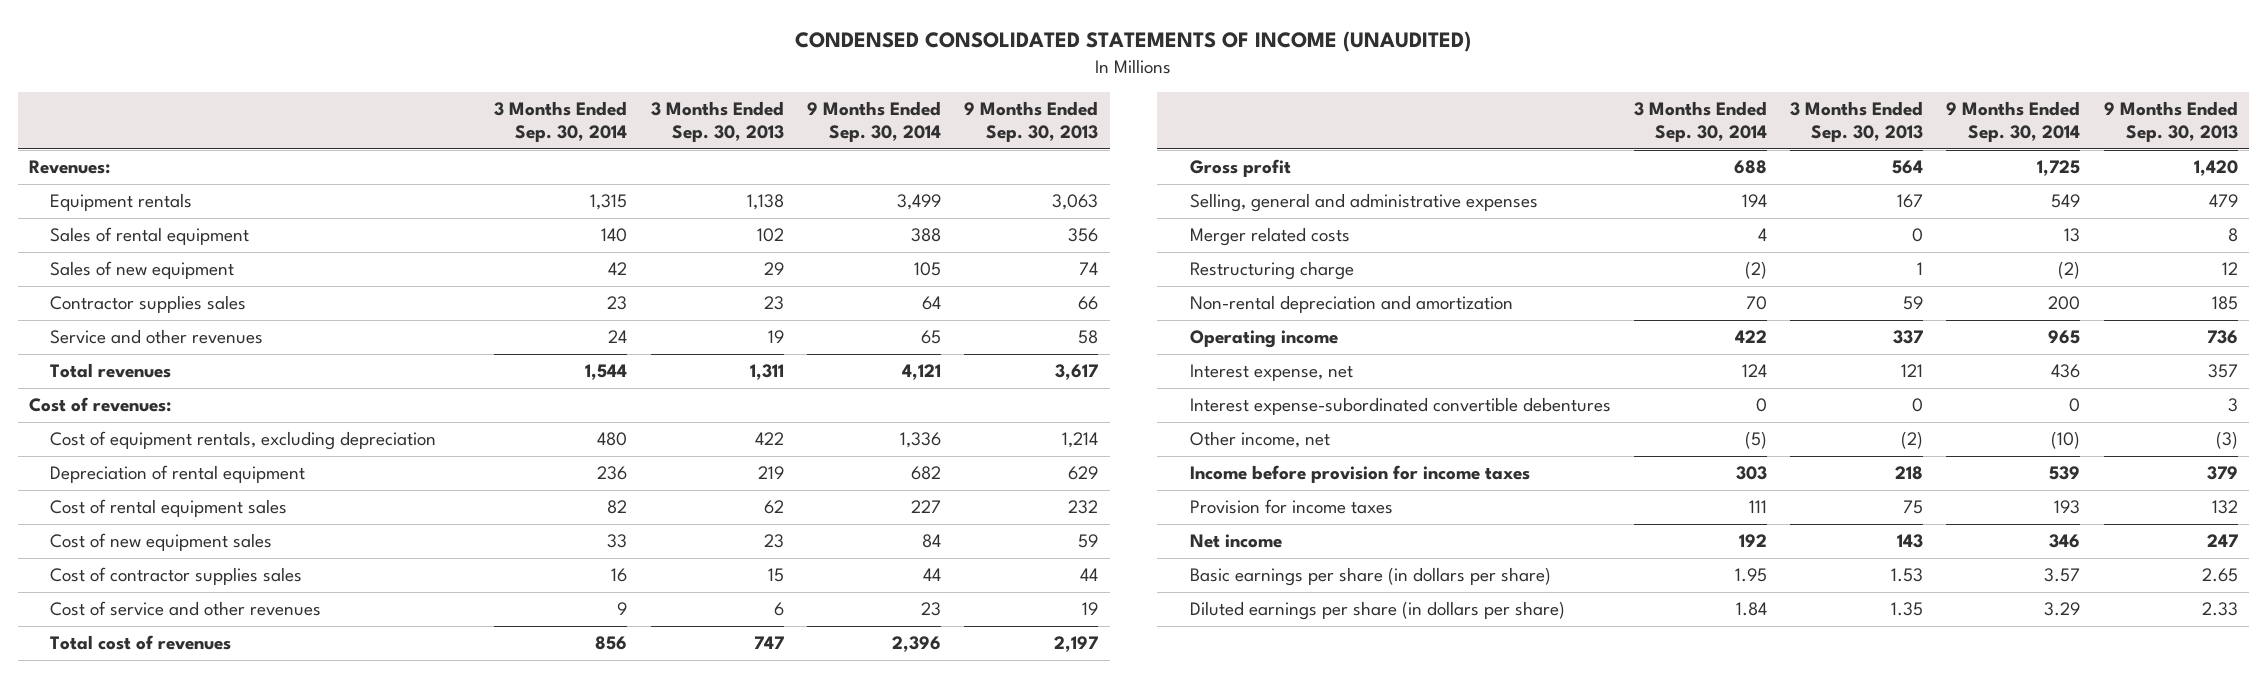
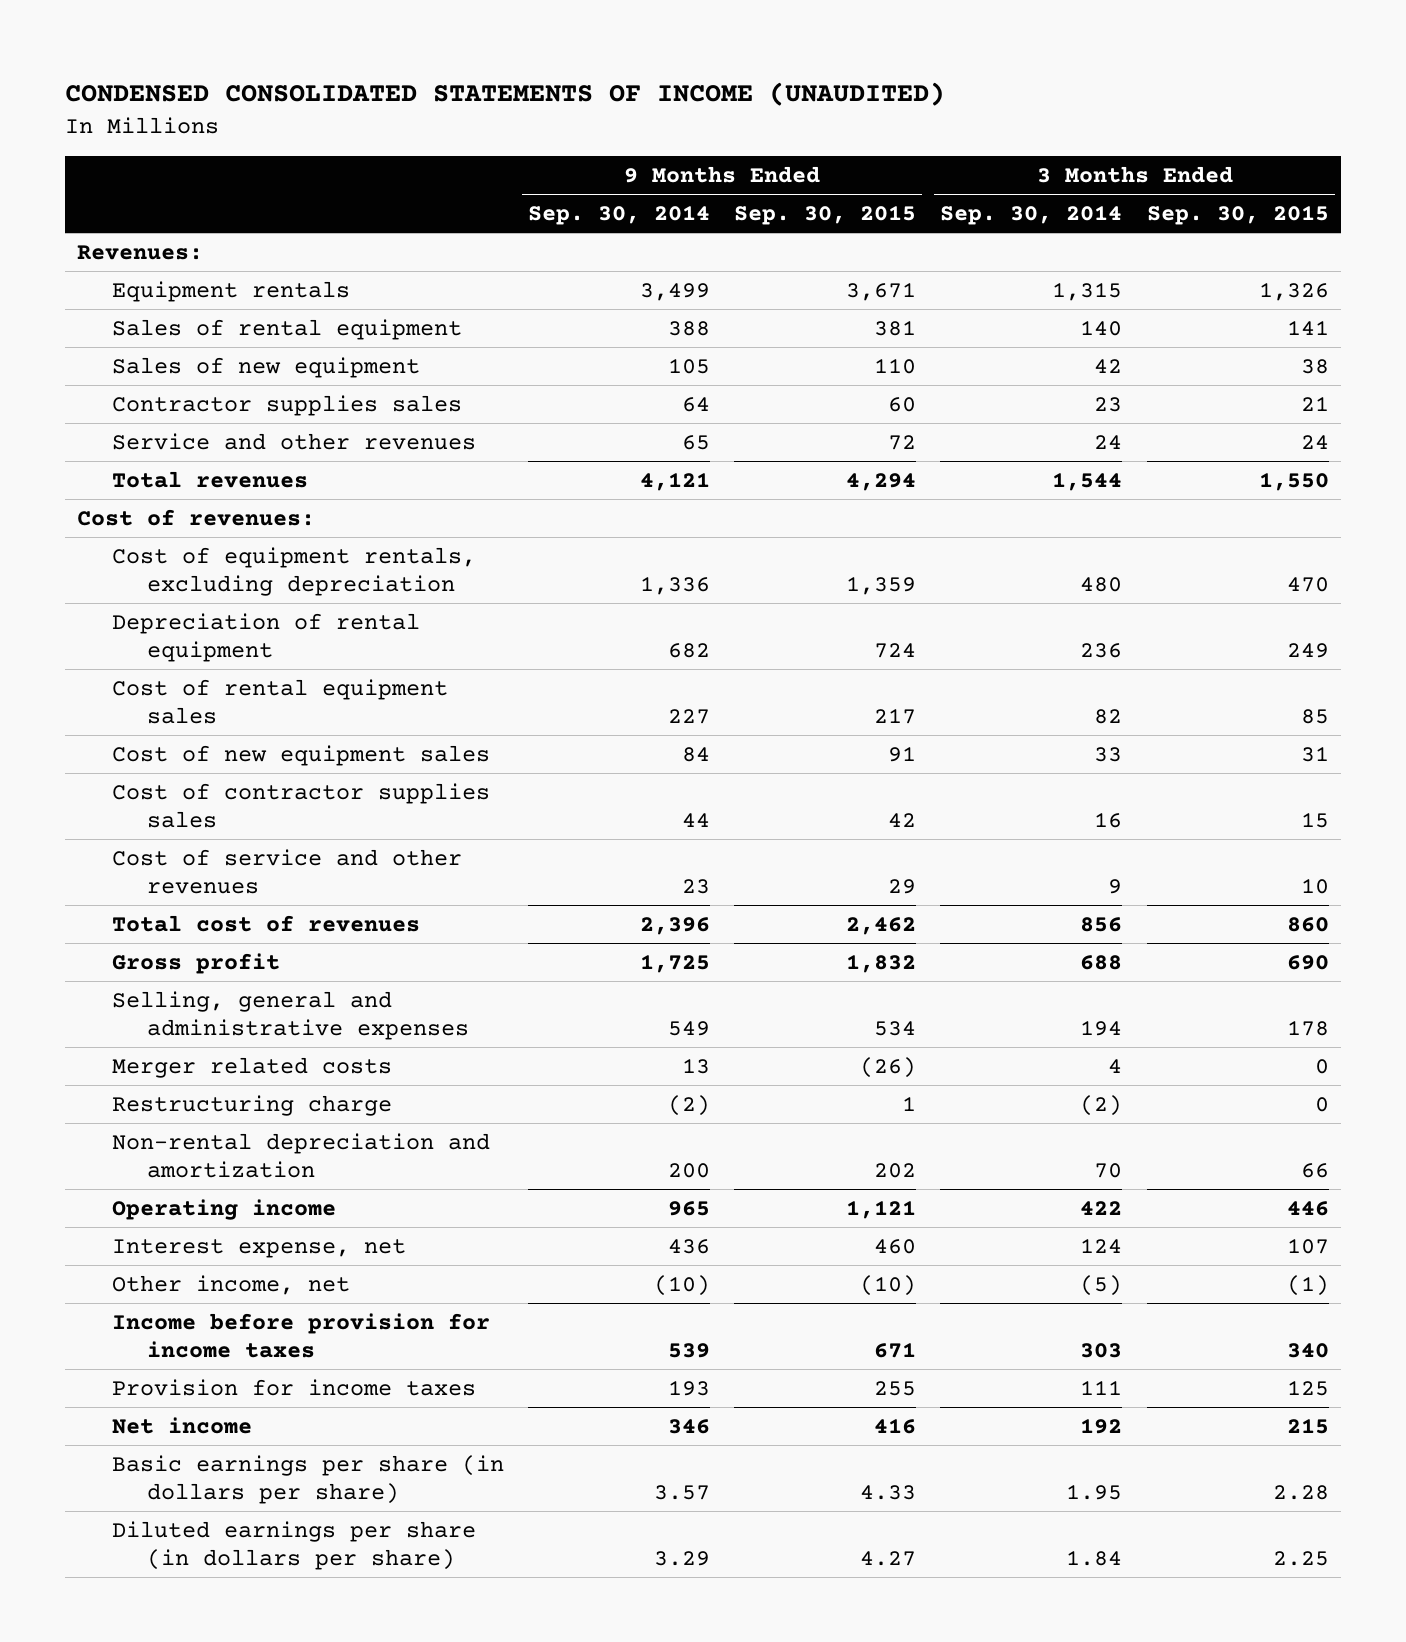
- | 3 Months Ended Sep. 30, 2014 | 3 Months Ended Sep. 30, 2013 | 9 Months Ended Sep. 30, 2014 | 9 Months Ended Sep. 30, 2013
+ | 9 Months Ended Sep. 30, 2014 | 9 Months Ended Sep. 30, 2015 | 3 Months Ended Sep. 30, 2014 | 3 Months Ended Sep. 30, 2015
- Interest expense-subordinated convertible debentures | 0 | 0 | 0 | 3

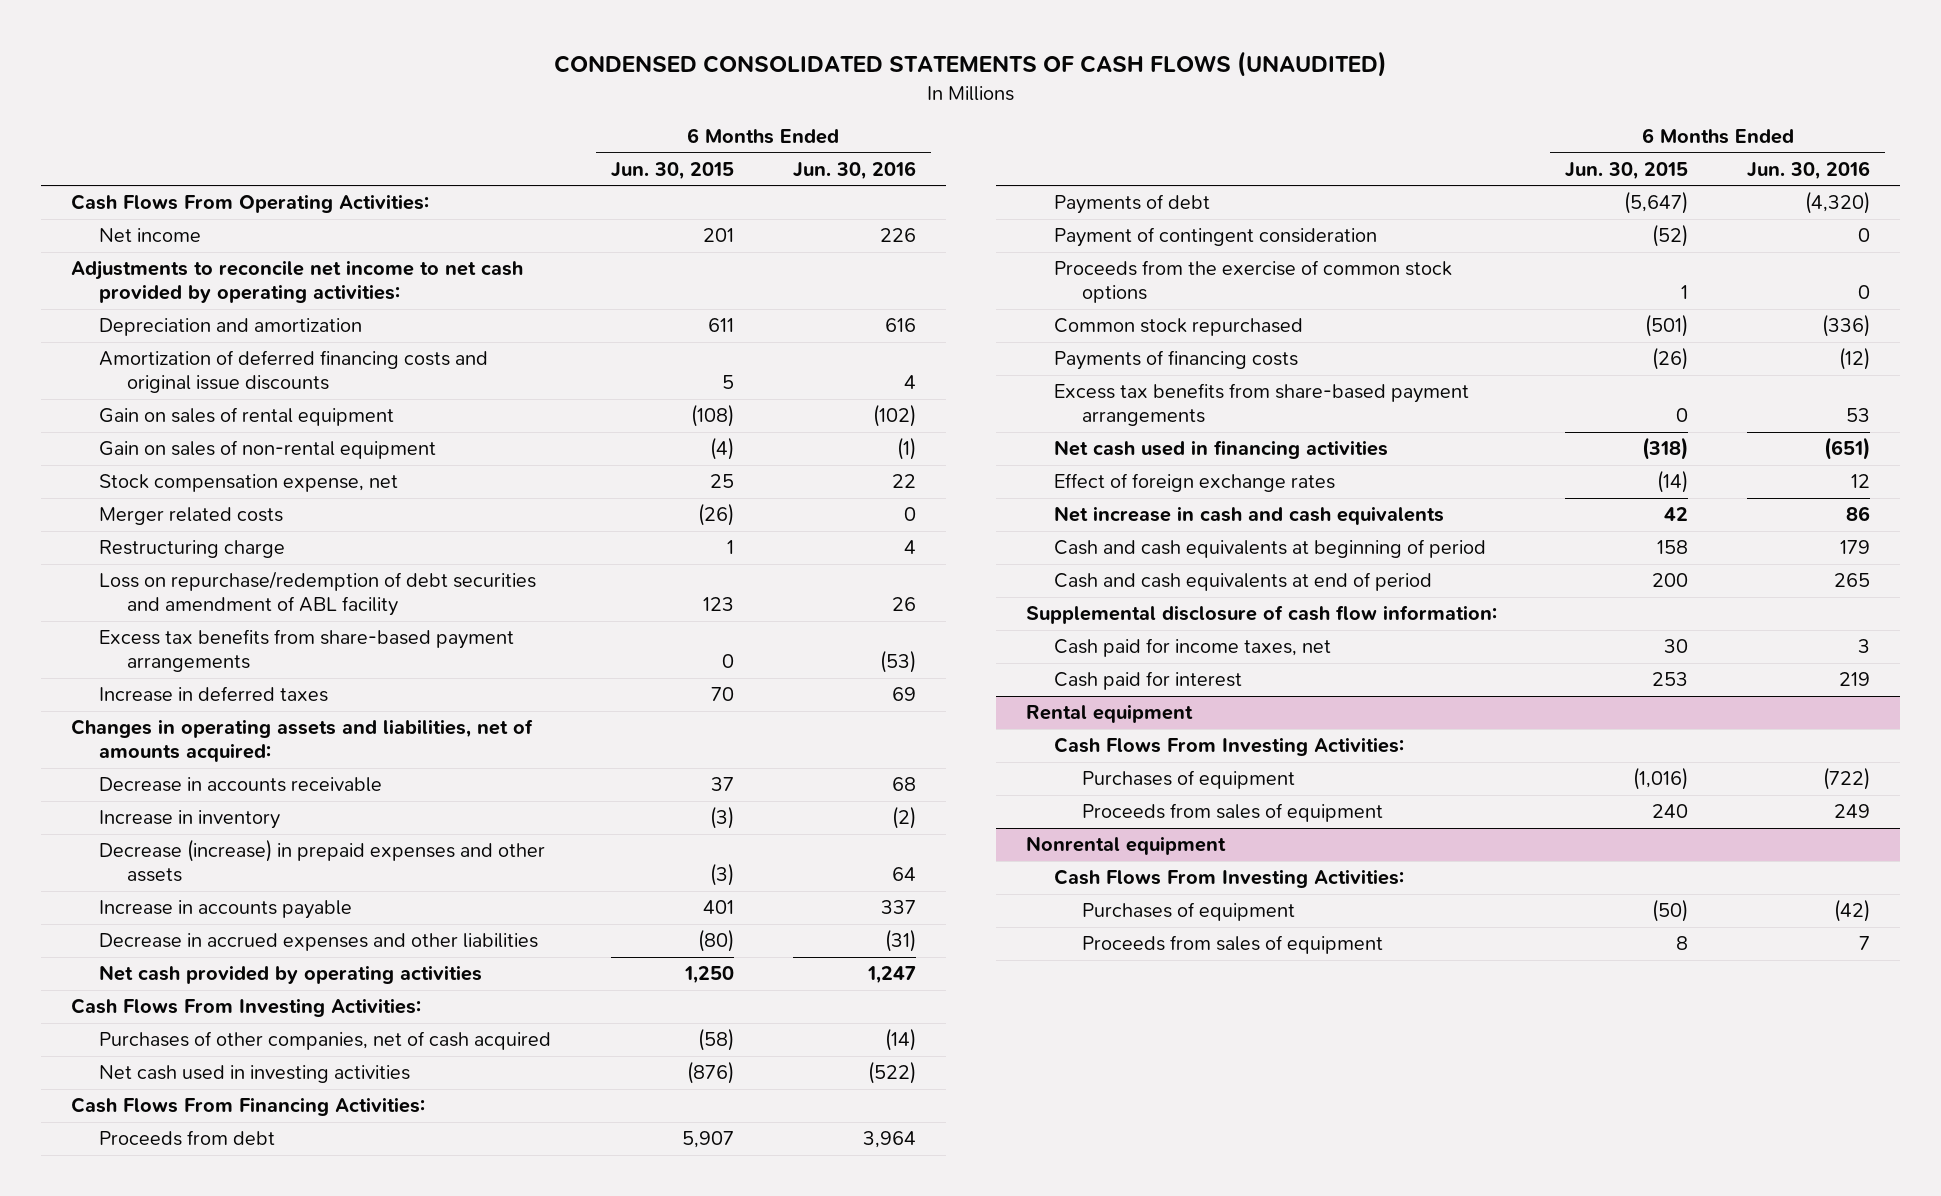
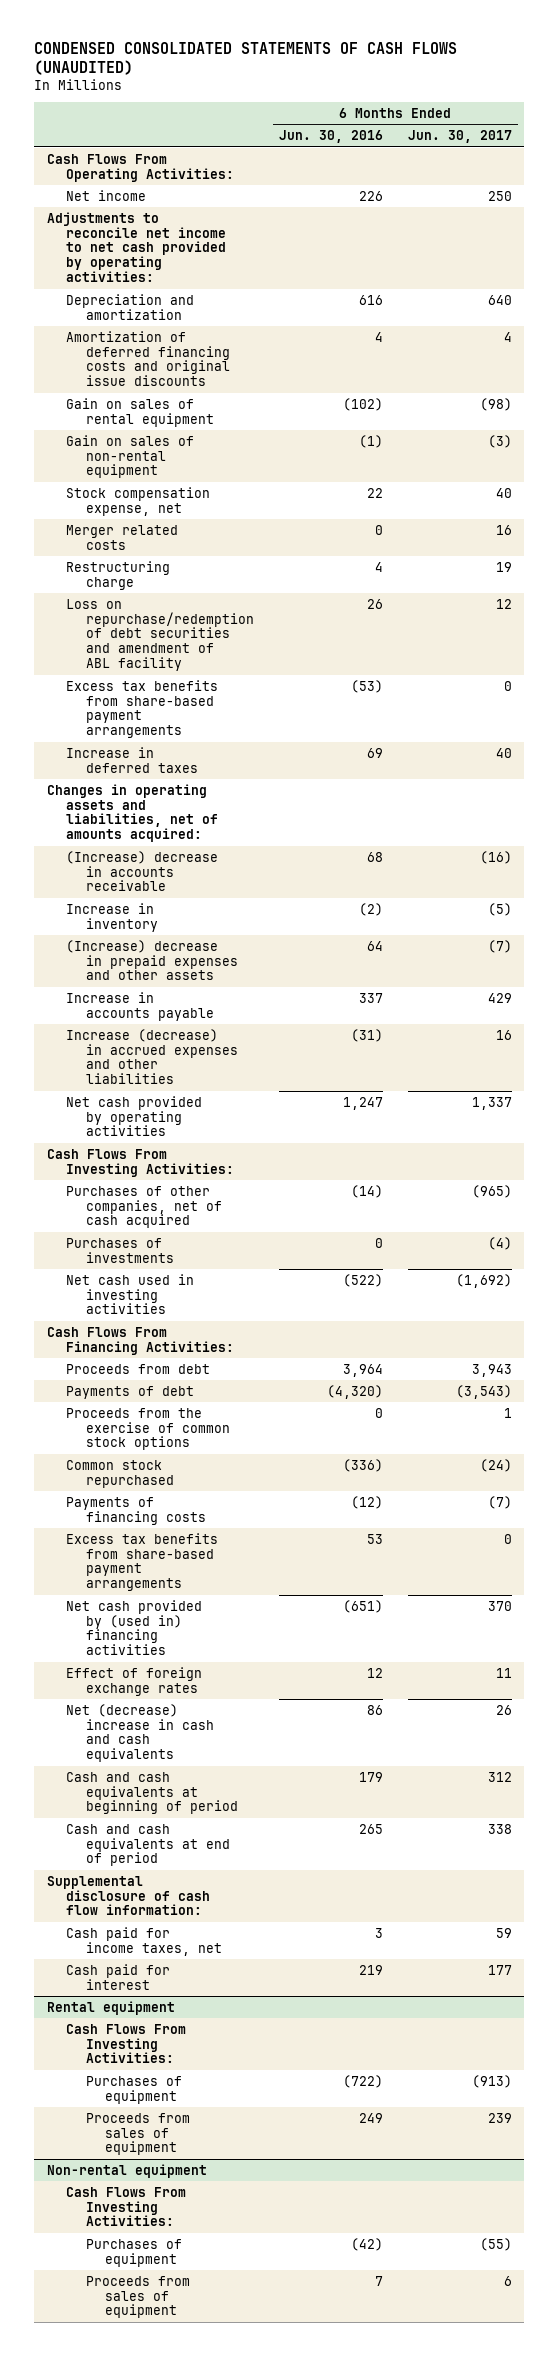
- | 6 Months Ended Jun. 30, 2015 | 6 Months Ended Jun. 30, 2016
+ | 6 Months Ended Jun. 30, 2016 | 6 Months Ended Jun. 30, 2017
- Decrease in accounts receivable | 37 | 68
+ (Increase) decrease in accounts receivable | 68 | (16)
- Decrease (increase) in prepaid expenses and other assets | (3) | 64
+ (Increase) decrease in prepaid expenses and other assets | 64 | (7)
- Decrease in accrued expenses and other liabilities | (80) | (31)
+ Increase (decrease) in accrued expenses and other liabilities | (31) | 16
+ Purchases of investments | 0 | (4)
- Payment of contingent consideration | (52) | 0
- Net cash used in financing activities | (318) | (651)
+ Net cash provided by (used in) financing activities | (651) | 370
- Net increase in cash and cash equivalents | 42 | 86
+ Net (decrease) increase in cash and cash equivalents | 86 | 26
- Nonrental equipment
+ Non-rental equipment

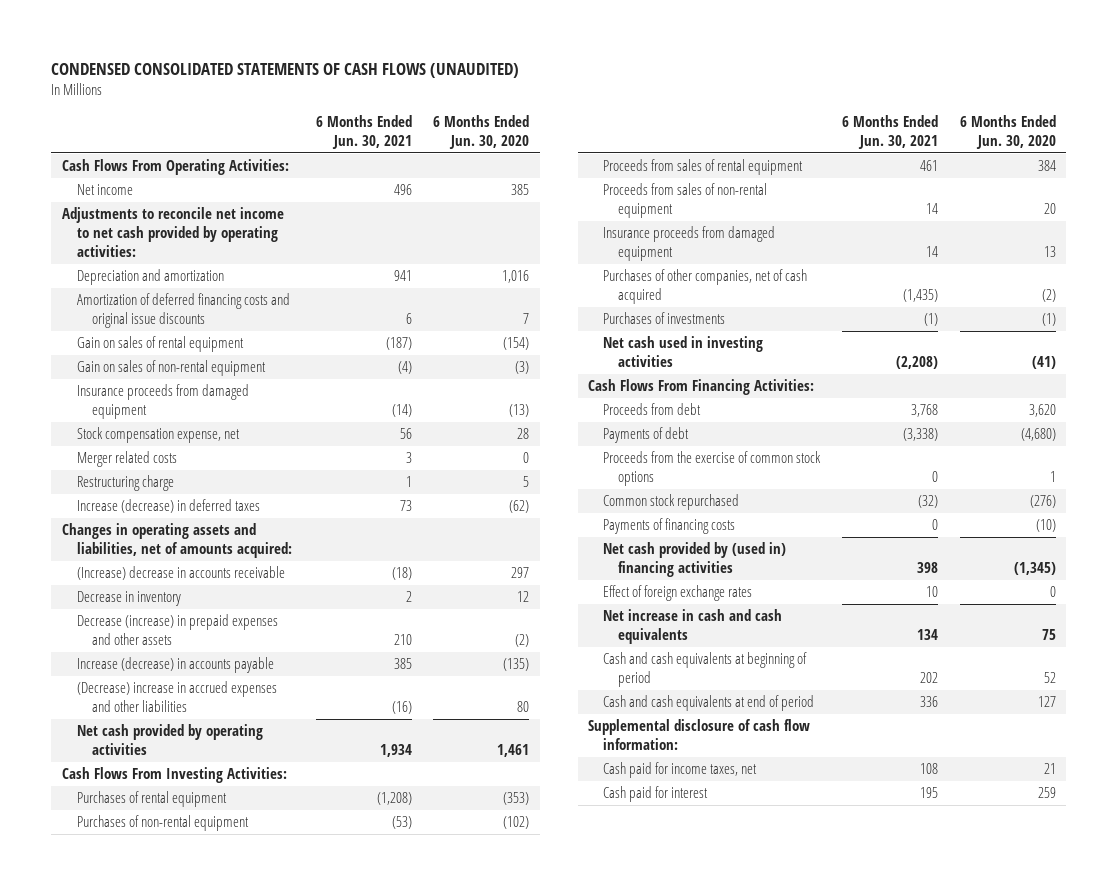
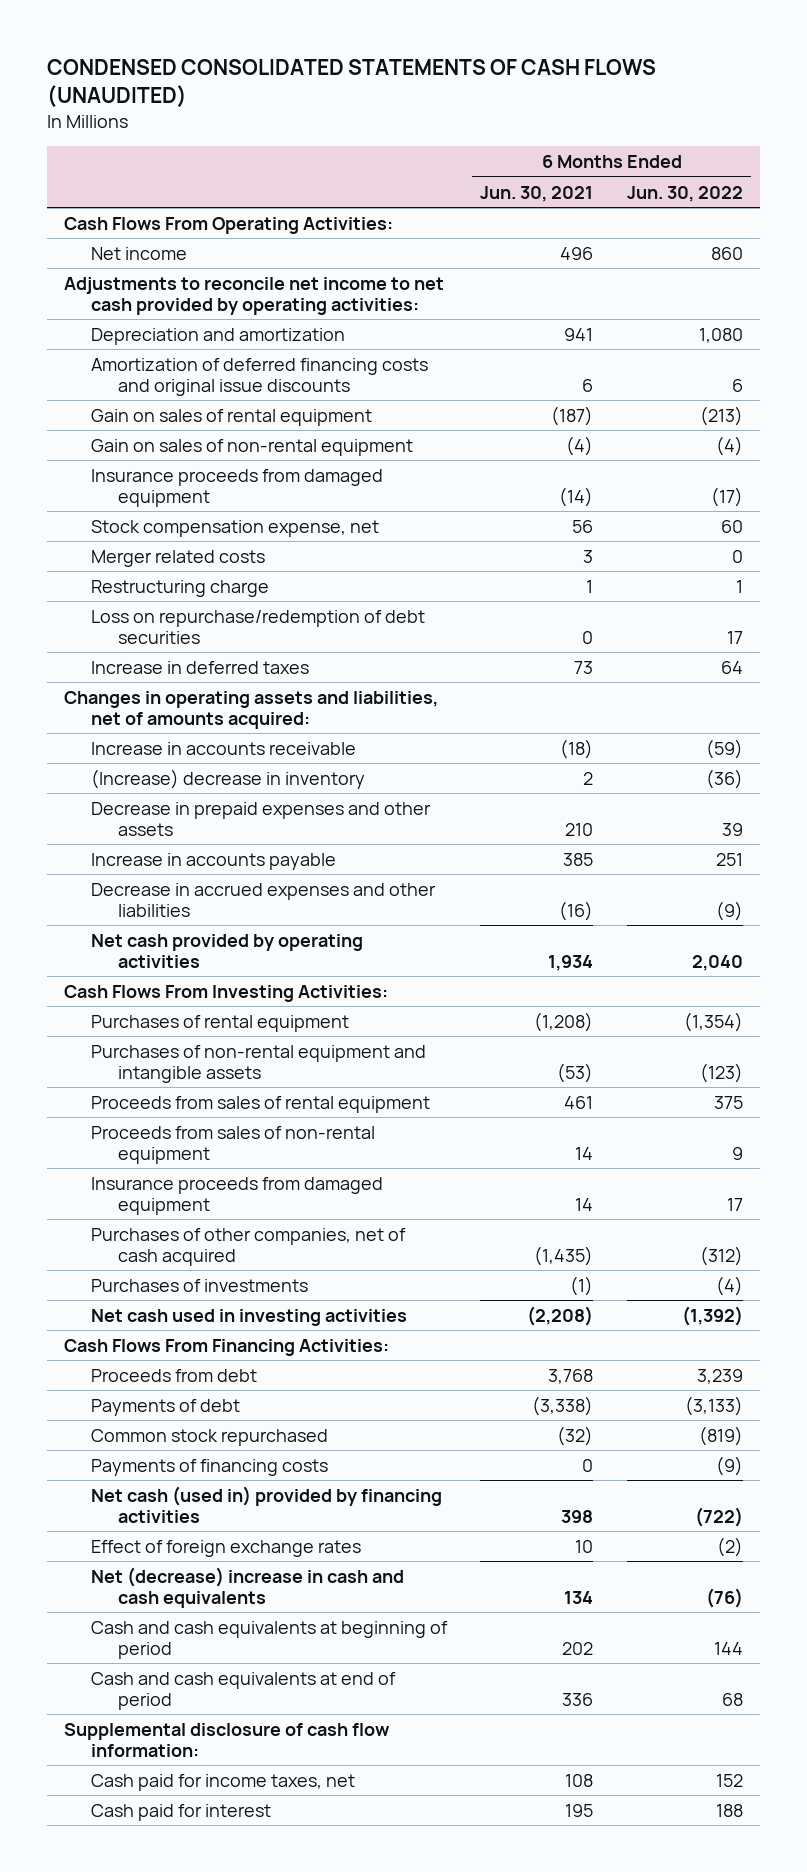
- | 6 Months Ended Jun. 30, 2021 | 6 Months Ended Jun. 30, 2020
+ | 6 Months Ended Jun. 30, 2021 | 6 Months Ended Jun. 30, 2022
- Increase (decrease) in deferred taxes | 73 | (62)
+ Loss on repurchase/redemption of debt securities | 0 | 17
+ Increase in deferred taxes | 73 | 64
- (Increase) decrease in accounts receivable | (18) | 297
- Decrease in inventory | 2 | 12
- Decrease (increase) in prepaid expenses and other assets | 210 | (2)
- Increase (decrease) in accounts payable | 385 | (135)
- (Decrease) increase in accrued expenses and other liabilities | (16) | 80
+ Increase in accounts receivable | (18) | (59)
+ (Increase) decrease in inventory | 2 | (36)
+ Decrease in prepaid expenses and other assets | 210 | 39
+ Increase in accounts payable | 385 | 251
+ Decrease in accrued expenses and other liabilities | (16) | (9)
- Purchases of non-rental equipment | (53) | (102)
+ Purchases of non-rental equipment and intangible assets | (53) | (123)
- Proceeds from the exercise of common stock options | 0 | 1
- Net cash provided by (used in) financing activities | 398 | (1,345)
+ Net cash (used in) provided by financing activities | 398 | (722)
- Net increase in cash and cash equivalents | 134 | 75
+ Net (decrease) increase in cash and cash equivalents | 134 | (76)

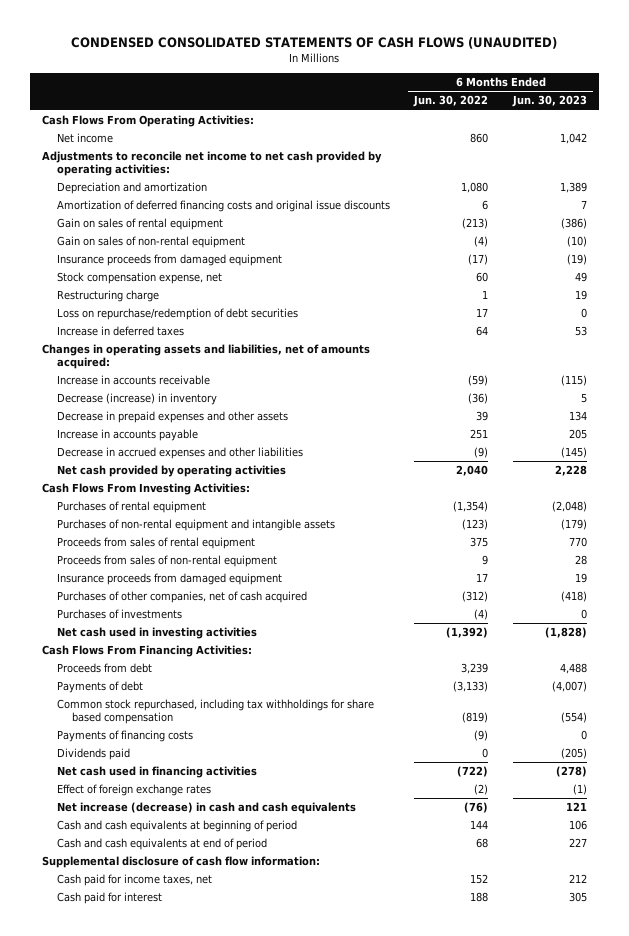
- | 6 Months Ended Jun. 30, 2021 | 6 Months Ended Jun. 30, 2022
+ | 6 Months Ended Jun. 30, 2022 | 6 Months Ended Jun. 30, 2023
- Merger related costs | 3 | 0
- (Increase) decrease in inventory | 2 | (36)
+ Decrease (increase) in inventory | (36) | 5
- Common stock repurchased | (32) | (819)
+ Common stock repurchased, including tax withholdings for share based compensation | (819) | (554)
- Net cash (used in) provided by financing activities | 398 | (722)
+ Dividends paid | 0 | (205)
+ Net cash used in financing activities | (722) | (278)
- Net (decrease) increase in cash and cash equivalents | 134 | (76)
+ Net increase (decrease) in cash and cash equivalents | (76) | 121

